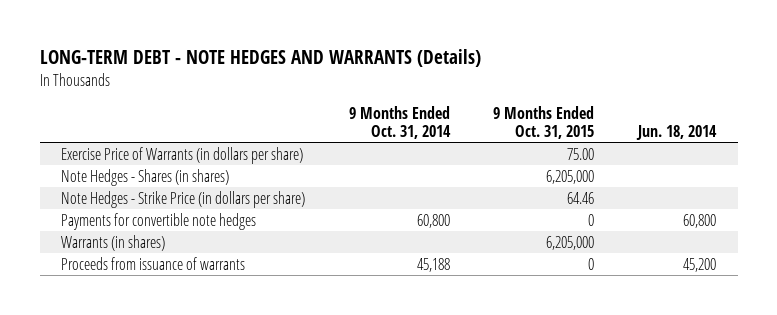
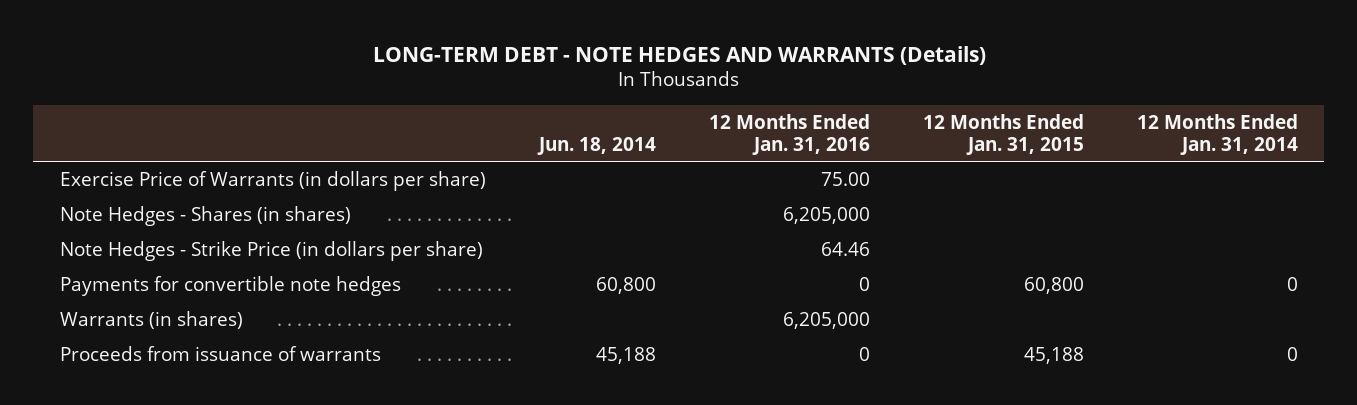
- | 9 Months Ended Oct. 31, 2014 | 9 Months Ended Oct. 31, 2015 | Jun. 18, 2014
+ | Jun. 18, 2014 | 12 Months Ended Jan. 31, 2016 | 12 Months Ended Jan. 31, 2015 | 12 Months Ended Jan. 31, 2014
- Proceeds from issuance of warrants | 45,188 | 0 | 45,200
+ Proceeds from issuance of warrants | 45,188 | 0 | 45,188 | 0

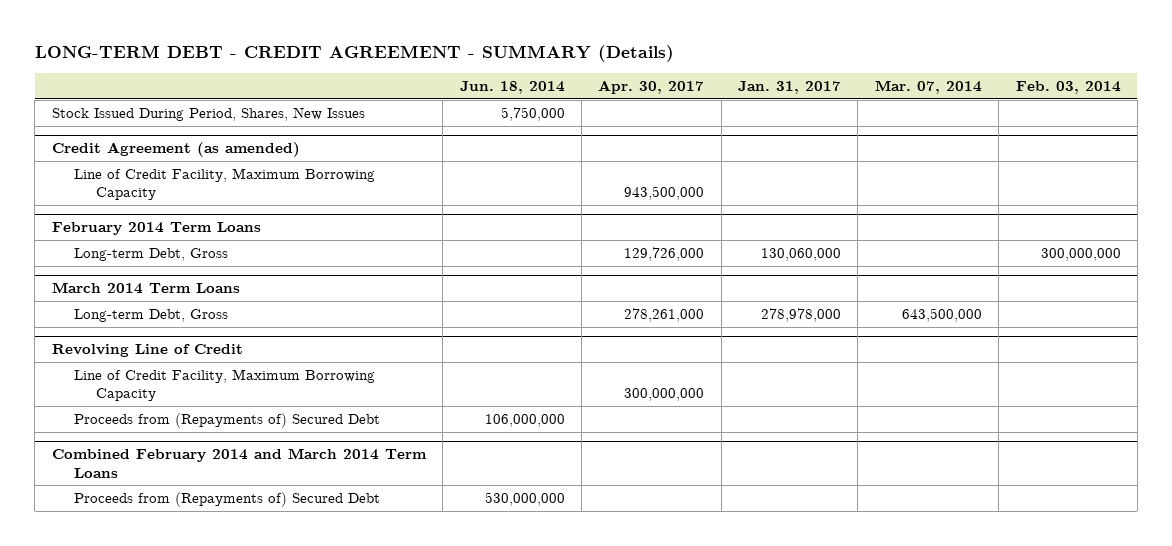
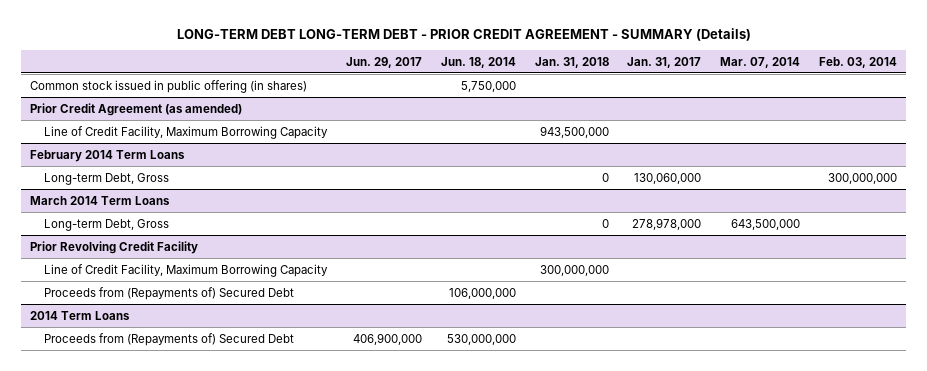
- LONG-TERM DEBT - CREDIT AGREEMENT - SUMMARY (Details)
+ LONG-TERM DEBT LONG-TERM DEBT - PRIOR CREDIT AGREEMENT - SUMMARY (Details)
- | Jun. 18, 2014 | Apr. 30, 2017 | Jan. 31, 2017 | Mar. 07, 2014 | Feb. 03, 2014
+ | Jun. 29, 2017 | Jun. 18, 2014 | Jan. 31, 2018 | Jan. 31, 2017 | Mar. 07, 2014 | Feb. 03, 2014
- Stock Issued During Period, Shares, New Issues | 5,750,000 | | | |
- Credit Agreement (as amended)
- Line of Credit Facility, Maximum Borrowing Capacity | | 943,500,000 | | |
+ Common stock issued in public offering (in shares) | | 5,750,000 | | | |
+ Prior Credit Agreement (as amended)
+ Line of Credit Facility, Maximum Borrowing Capacity | | | 943,500,000 | | |
- Revolving Line of Credit
+ Prior Revolving Credit Facility
- Combined February 2014 and March 2014 Term Loans
+ 2014 Term Loans

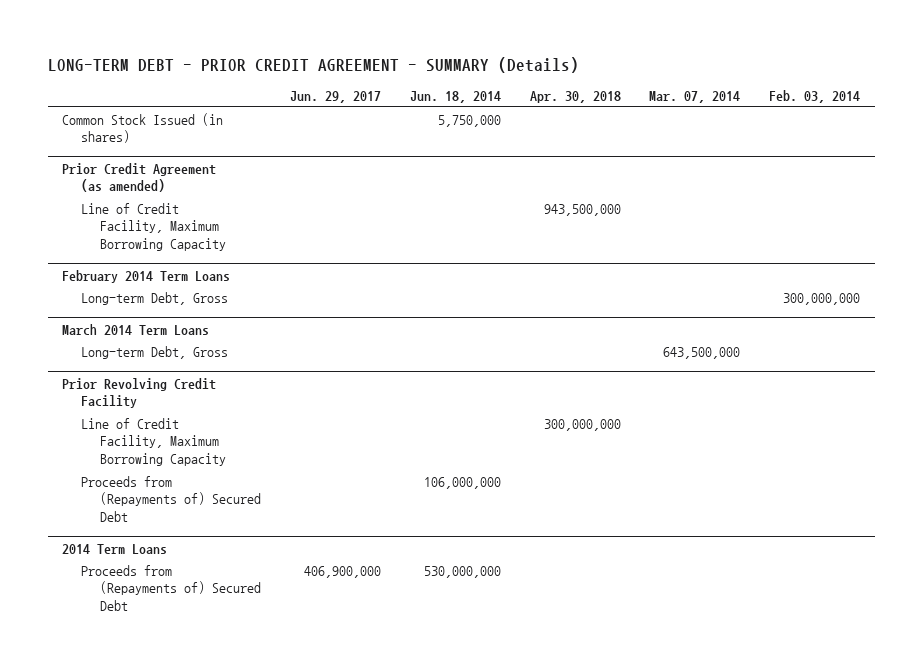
- LONG-TERM DEBT LONG-TERM DEBT - PRIOR CREDIT AGREEMENT - SUMMARY (Details)
+ LONG-TERM DEBT - PRIOR CREDIT AGREEMENT - SUMMARY (Details)
- | Jun. 29, 2017 | Jun. 18, 2014 | Jan. 31, 2018 | Jan. 31, 2017 | Mar. 07, 2014 | Feb. 03, 2014
+ | Jun. 29, 2017 | Jun. 18, 2014 | Apr. 30, 2018 | Mar. 07, 2014 | Feb. 03, 2014
- Common stock issued in public offering (in shares) | | 5,750,000 | | | |
+ Common Stock Issued (in shares) | | 5,750,000 | | |

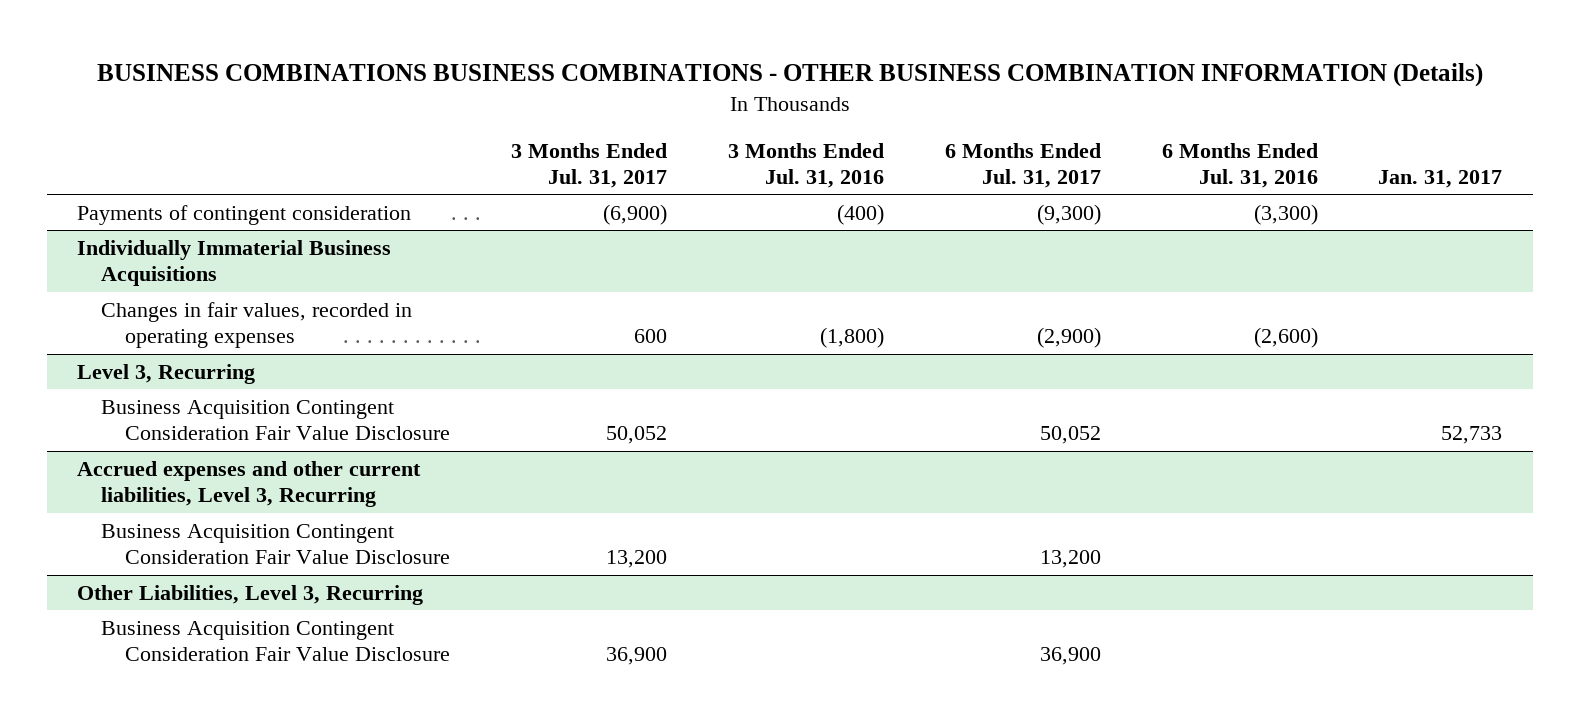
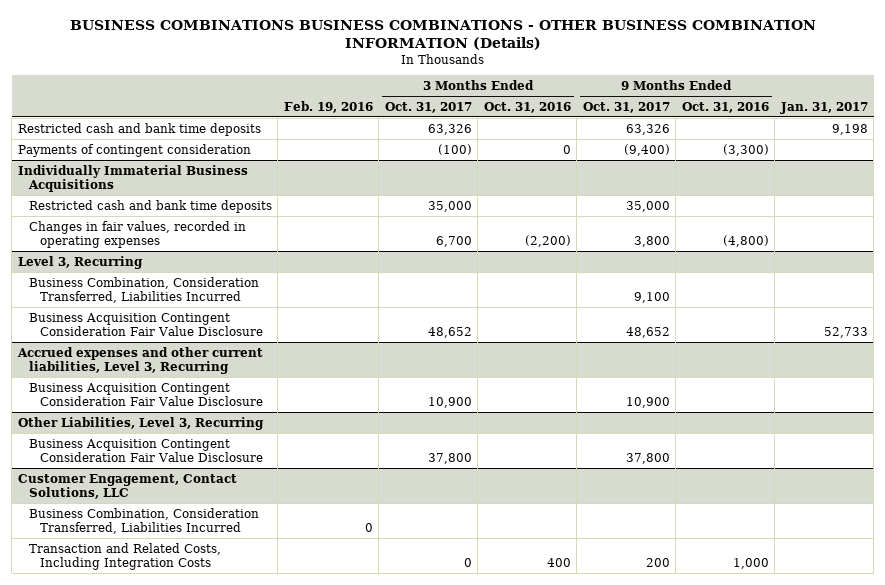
- | 3 Months Ended Jul. 31, 2017 | 3 Months Ended Jul. 31, 2016 | 6 Months Ended Jul. 31, 2017 | 6 Months Ended Jul. 31, 2016 | Jan. 31, 2017
+ | Feb. 19, 2016 | 3 Months Ended Oct. 31, 2017 | 3 Months Ended Oct. 31, 2016 | 9 Months Ended Oct. 31, 2017 | 9 Months Ended Oct. 31, 2016 | Jan. 31, 2017
+ Restricted cash and bank time deposits | | 63,326 | | 63,326 | | 9,198
@ Individually Immaterial Business Acquisitions
+ Restricted cash and bank time deposits | | 35,000 | | 35,000 | |
@ Level 3, Recurring
+ Business Combination, Consideration Transferred, Liabilities Incurred | | | | 9,100 | |
+ Customer Engagement, Contact Solutions, LLC
+ Business Combination, Consideration Transferred, Liabilities Incurred | 0 | | | | |
+ Transaction and Related Costs, Including Integration Costs | | 0 | 400 | 200 | 1,000 |

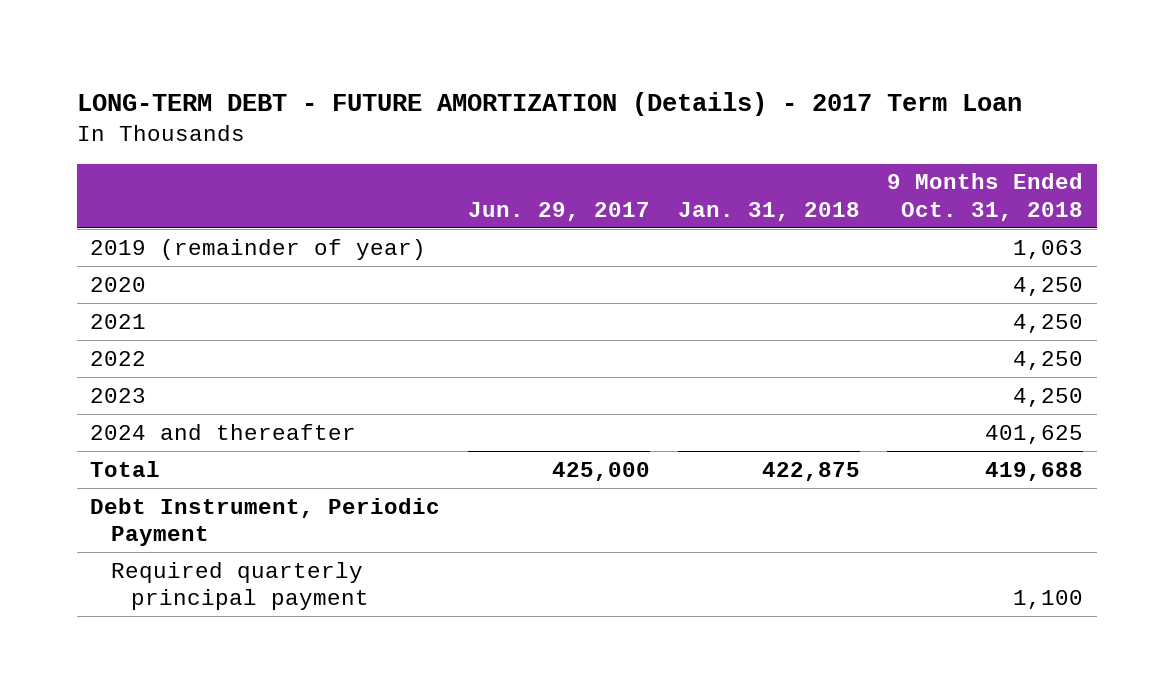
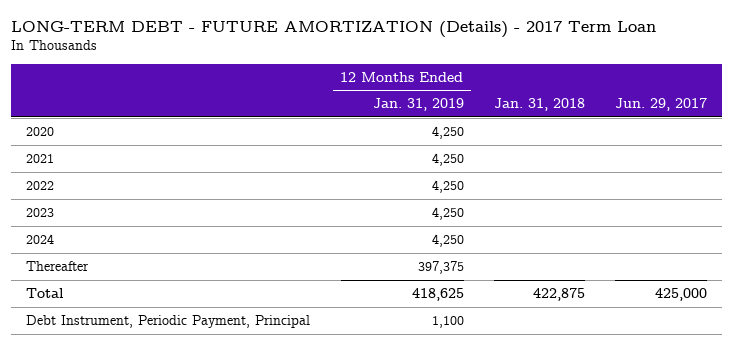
- | Jun. 29, 2017 | Jan. 31, 2018 | 9 Months Ended Oct. 31, 2018
+ | 12 Months Ended Jan. 31, 2019 | Jan. 31, 2018 | Jun. 29, 2017
- 2019 (remainder of year) | | | 1,063
- 2024 and thereafter | | | 401,625
+ 2024 | 4,250 | |
+ Thereafter | 397,375 | |
- Debt Instrument, Periodic Payment
- Required quarterly principal payment | | | 1,100
+ Debt Instrument, Periodic Payment, Principal | 1,100 | |

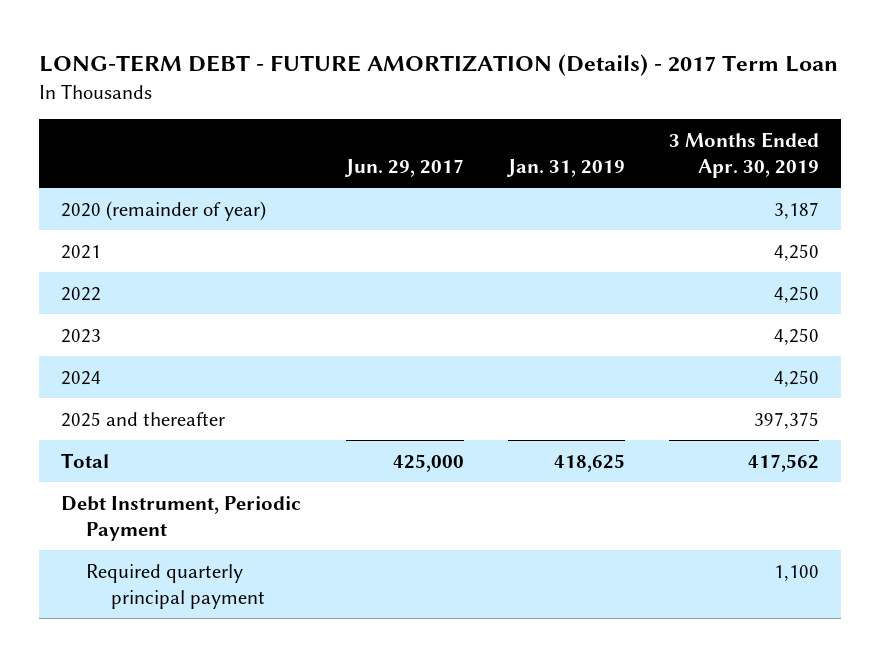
- | 12 Months Ended Jan. 31, 2019 | Jan. 31, 2018 | Jun. 29, 2017
+ | Jun. 29, 2017 | Jan. 31, 2019 | 3 Months Ended Apr. 30, 2019
- 2020 | 4,250 | |
+ 2020 (remainder of year) | | | 3,187
- Thereafter | 397,375 | |
+ 2025 and thereafter | | | 397,375
- Debt Instrument, Periodic Payment, Principal | 1,100 | |
+ Debt Instrument, Periodic Payment
+ Required quarterly principal payment | | | 1,100

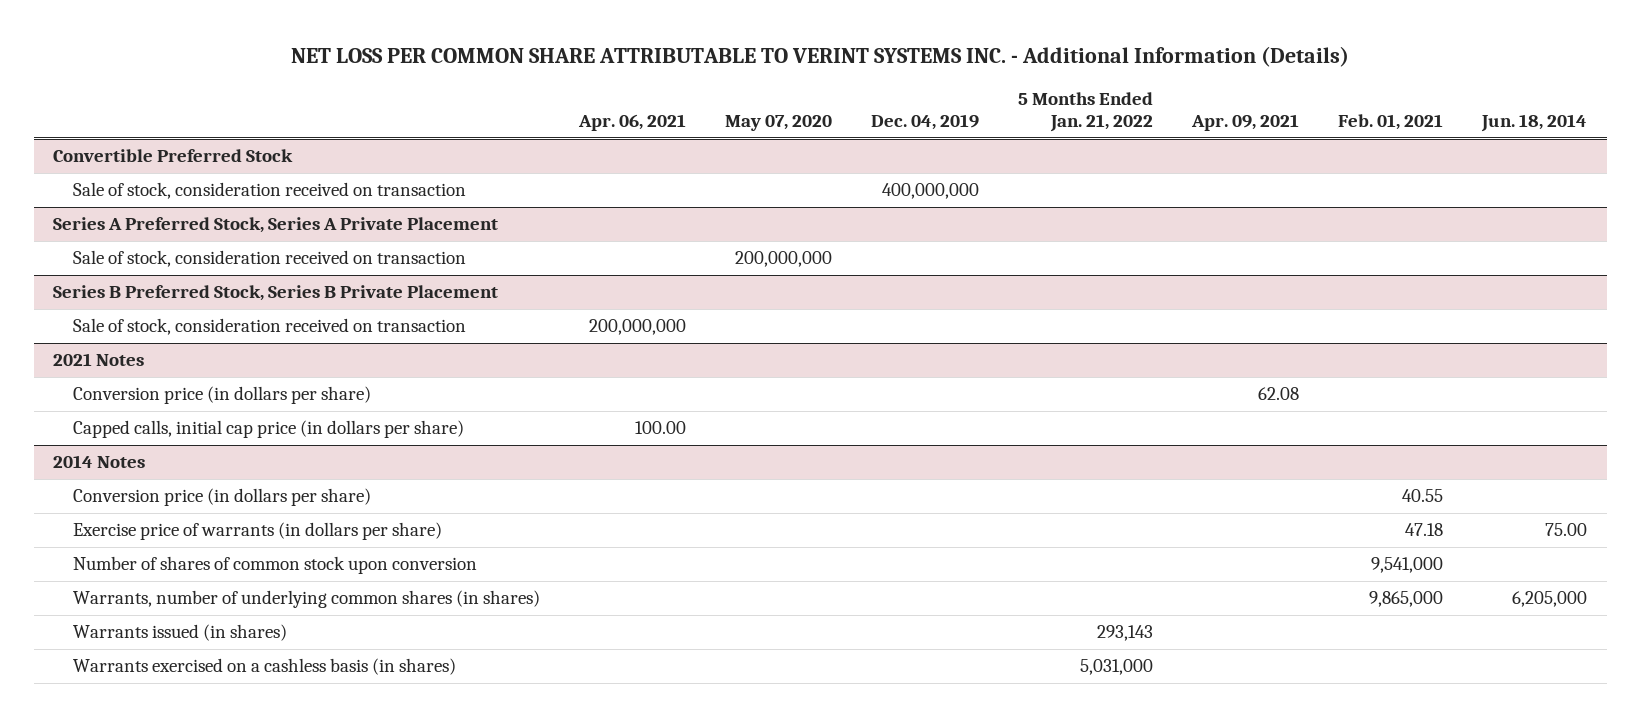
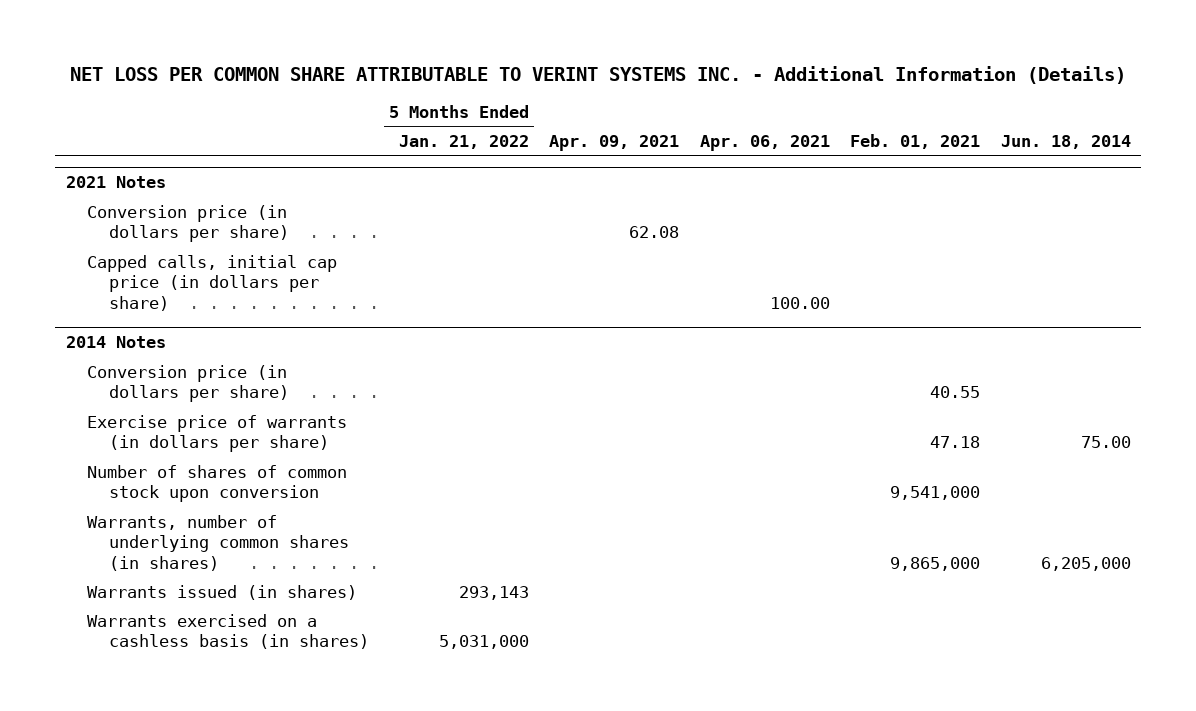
- | Apr. 06, 2021 | May 07, 2020 | Dec. 04, 2019 | 5 Months Ended Jan. 21, 2022 | Apr. 09, 2021 | Feb. 01, 2021 | Jun. 18, 2014
+ | 5 Months Ended Jan. 21, 2022 | Apr. 09, 2021 | Apr. 06, 2021 | Feb. 01, 2021 | Jun. 18, 2014
- Convertible Preferred Stock
- Sale of stock, consideration received on transaction | | | 400,000,000 | | | |
- Series A Preferred Stock, Series A Private Placement
- Sale of stock, consideration received on transaction | | 200,000,000 | | | | |
- Series B Preferred Stock, Series B Private Placement
- Sale of stock, consideration received on transaction | 200,000,000 | | | | | |

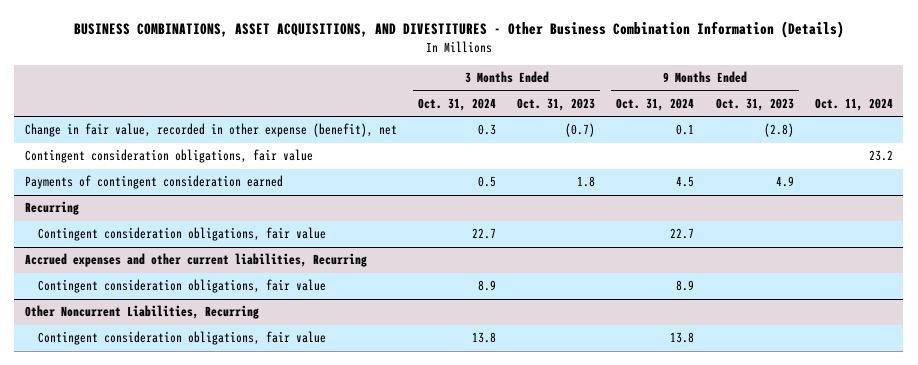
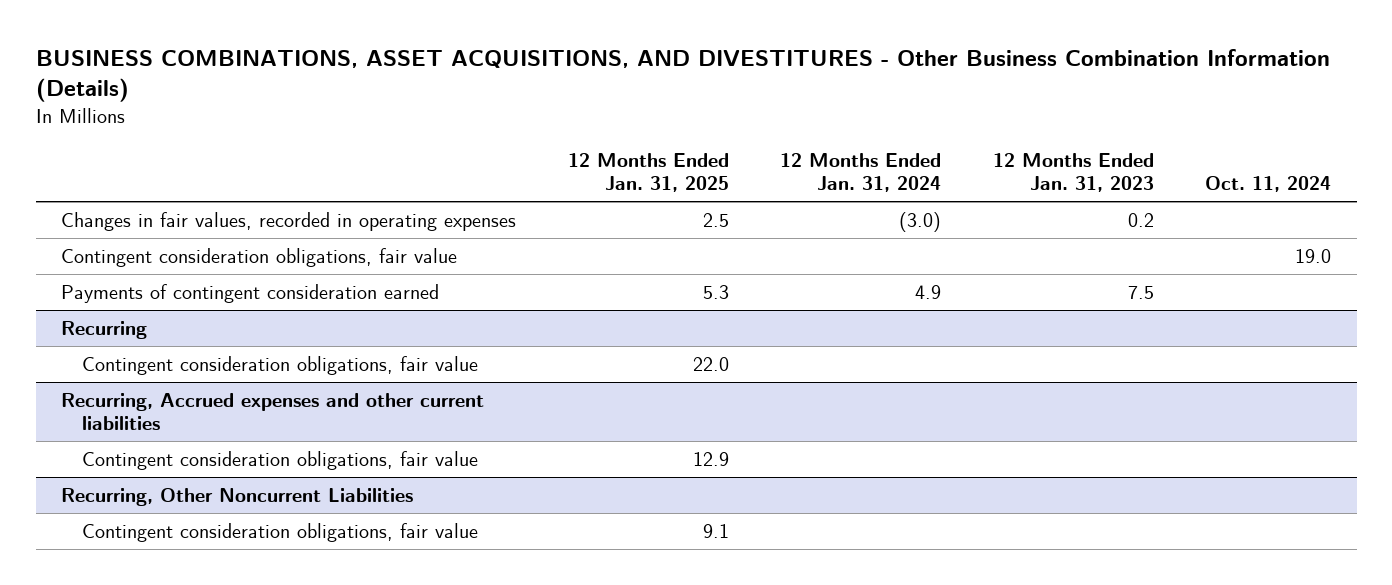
- | 3 Months Ended Oct. 31, 2024 | 3 Months Ended Oct. 31, 2023 | 9 Months Ended Oct. 31, 2024 | 9 Months Ended Oct. 31, 2023 | Oct. 11, 2024
+ | 12 Months Ended Jan. 31, 2025 | 12 Months Ended Jan. 31, 2024 | 12 Months Ended Jan. 31, 2023 | Oct. 11, 2024
- Change in fair value, recorded in other expense (benefit), net | 0.3 | (0.7) | 0.1 | (2.8) |
- Contingent consideration obligations, fair value | | | | | 23.2
+ Changes in fair values, recorded in operating expenses | 2.5 | (3.0) | 0.2 |
+ Contingent consideration obligations, fair value | | | | 19.0
- Accrued expenses and other current liabilities, Recurring
+ Recurring, Accrued expenses and other current liabilities
- Other Noncurrent Liabilities, Recurring
+ Recurring, Other Noncurrent Liabilities

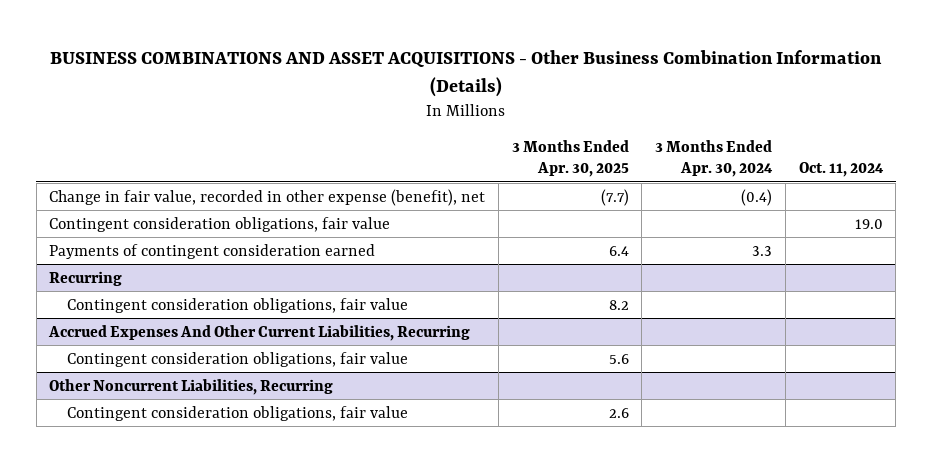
- BUSINESS COMBINATIONS, ASSET ACQUISITIONS, AND DIVESTITURES - Other Business Combination Information (Details)
+ BUSINESS COMBINATIONS AND ASSET ACQUISITIONS - Other Business Combination Information (Details)
- | 12 Months Ended Jan. 31, 2025 | 12 Months Ended Jan. 31, 2024 | 12 Months Ended Jan. 31, 2023 | Oct. 11, 2024
+ | 3 Months Ended Apr. 30, 2025 | 3 Months Ended Apr. 30, 2024 | Oct. 11, 2024
- Changes in fair values, recorded in operating expenses | 2.5 | (3.0) | 0.2 |
+ Change in fair value, recorded in other expense (benefit), net | (7.7) | (0.4) |
- Recurring, Accrued expenses and other current liabilities
+ Accrued Expenses And Other Current Liabilities, Recurring
- Recurring, Other Noncurrent Liabilities
+ Other Noncurrent Liabilities, Recurring

